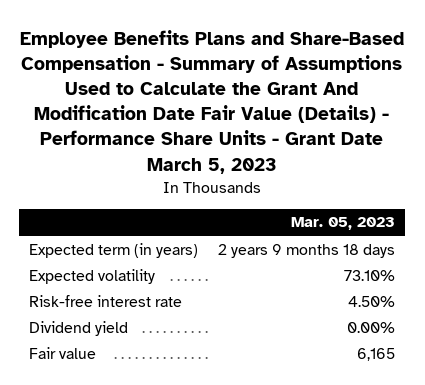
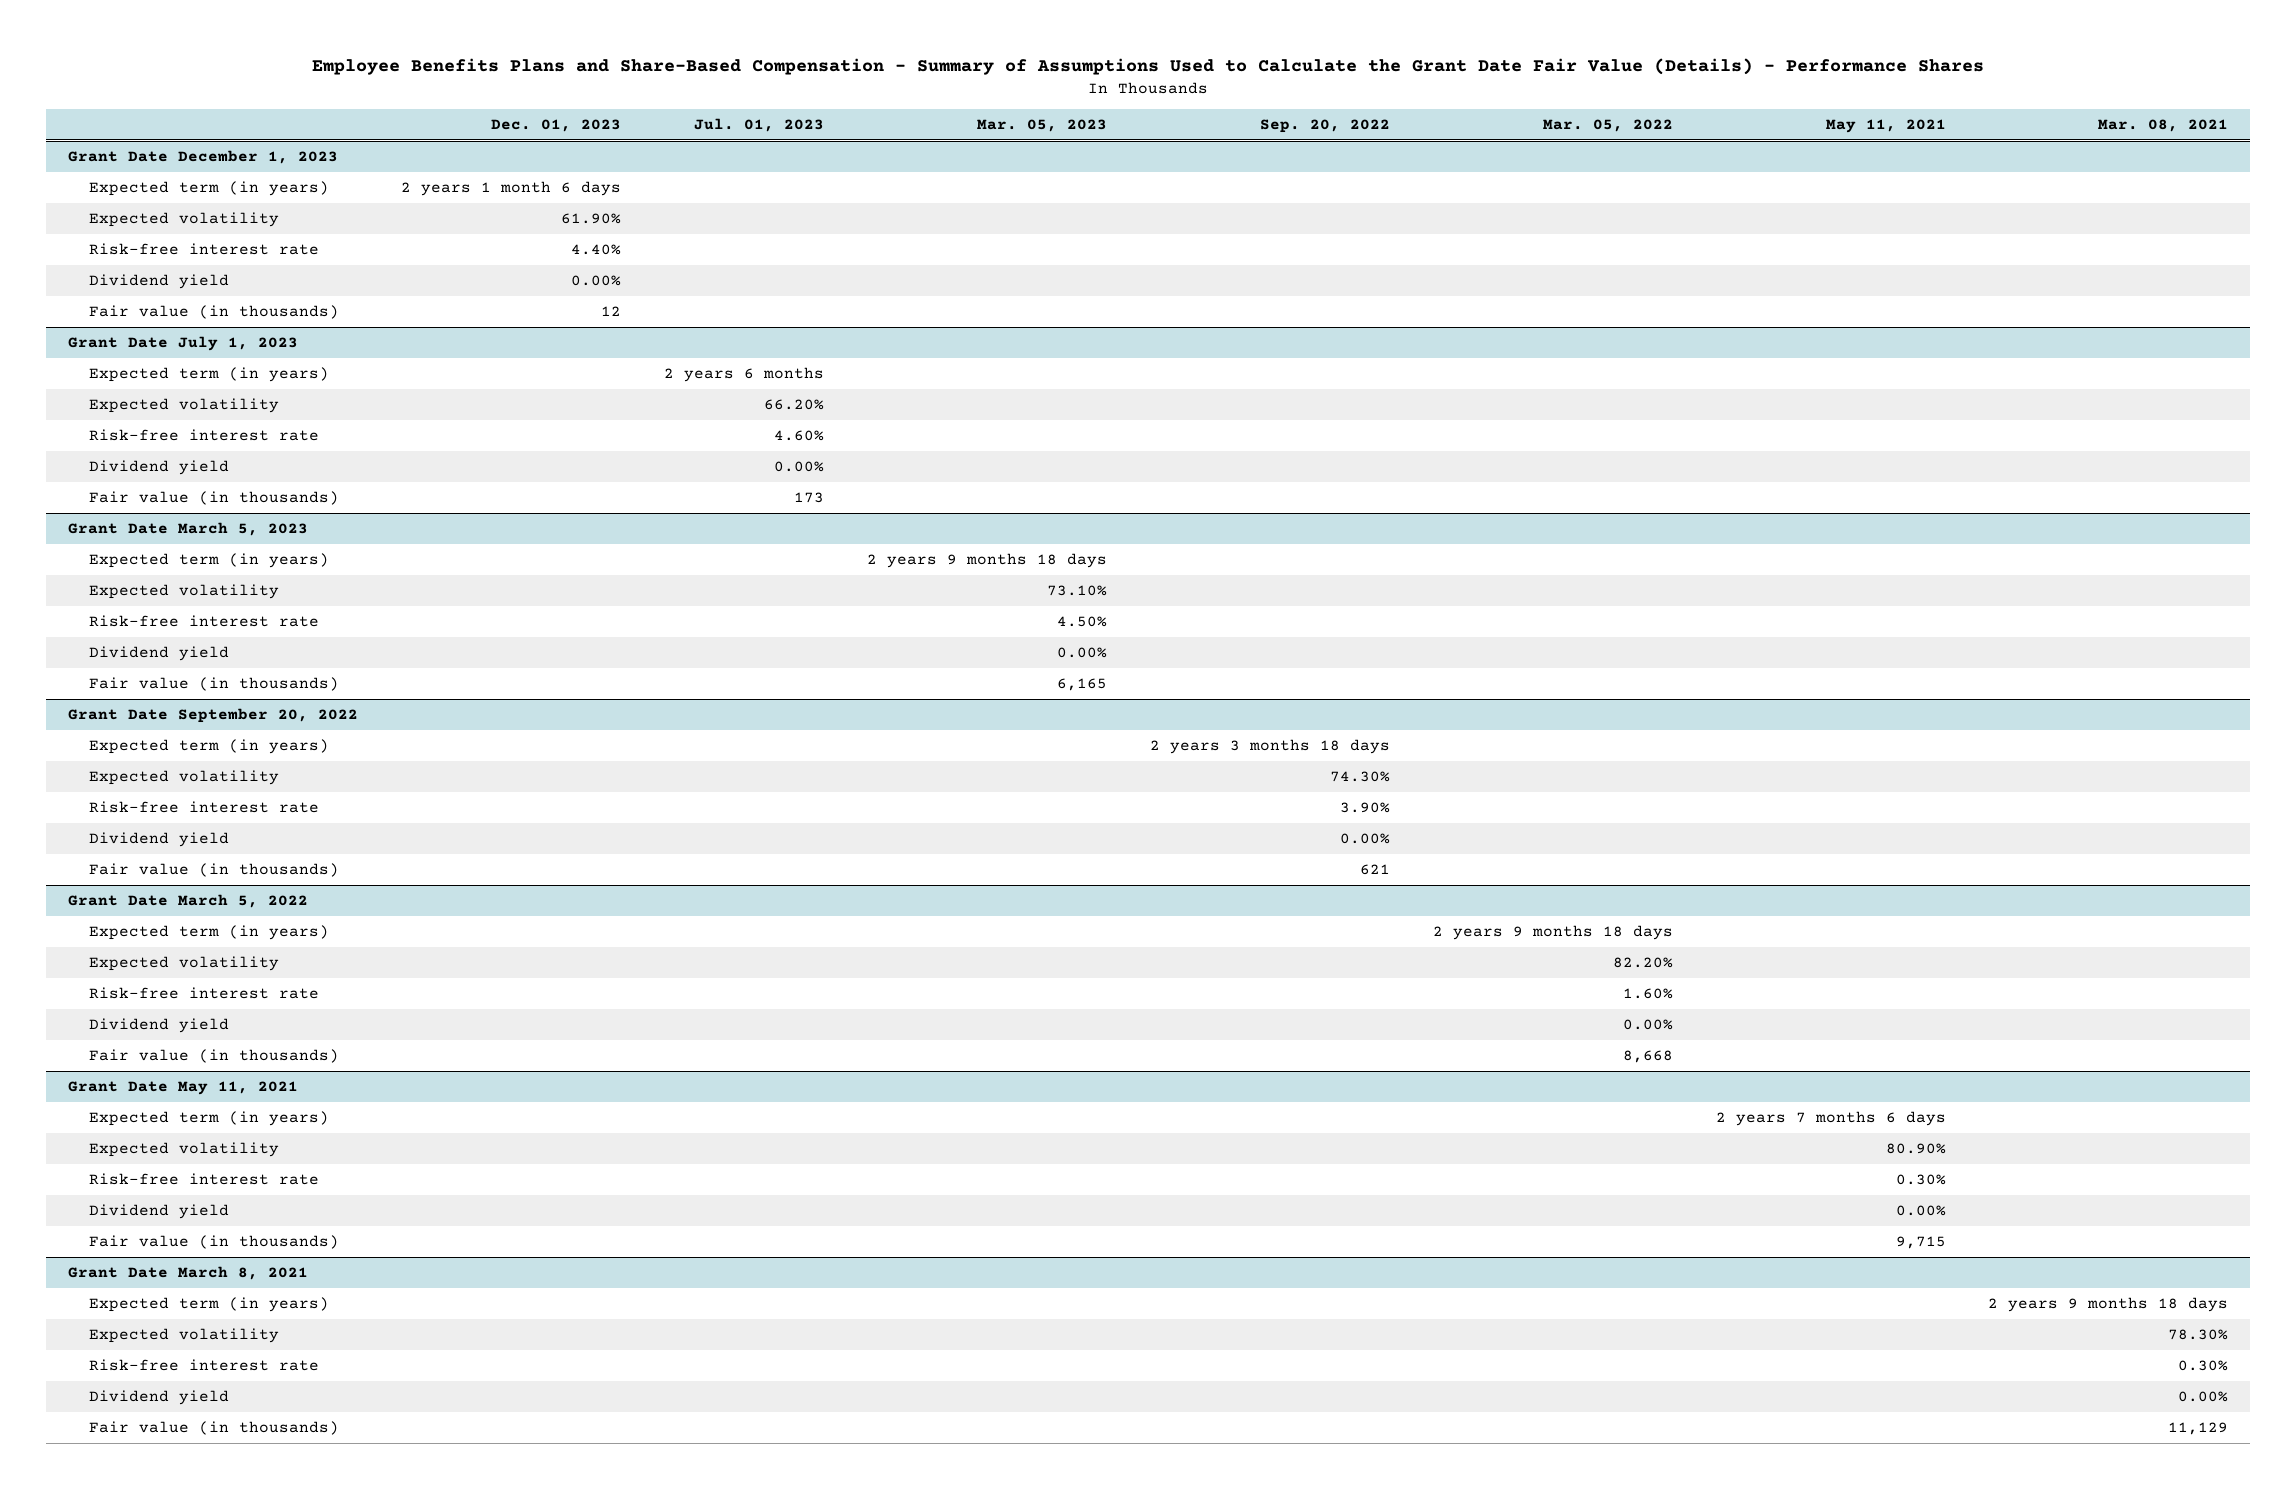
- Employee Benefits Plans and Share-Based Compensation - Summary of Assumptions Used to Calculate the Grant And Modification Date Fair Value (Details) - Performance Share Units - Grant Date March 5, 2023
+ Employee Benefits Plans and Share-Based Compensation - Summary of Assumptions Used to Calculate the Grant Date Fair Value (Details) - Performance Shares
- | Mar. 05, 2023
+ | Dec. 01, 2023 | Jul. 01, 2023 | Mar. 05, 2023 | Sep. 20, 2022 | Mar. 05, 2022 | May 11, 2021 | Mar. 08, 2021
+ Grant Date December 1, 2023
+ Expected term (in years) | 2 years 1 month 6 days | | | | | |
+ Expected volatility | 61.90% | | | | | |
+ Risk-free interest rate | 4.40% | | | | | |
+ Dividend yield | 0.00% | | | | | |
+ Fair value (in thousands) | 12 | | | | | |
+ Grant Date July 1, 2023
+ Expected term (in years) | | 2 years 6 months | | | | |
+ Expected volatility | | 66.20% | | | | |
+ Risk-free interest rate | | 4.60% | | | | |
+ Dividend yield | | 0.00% | | | | |
+ Fair value (in thousands) | | 173 | | | | |
+ Grant Date March 5, 2023
- Fair value | 6,165
+ Fair value (in thousands) | | | 6,165 | | | |
+ Grant Date September 20, 2022
+ Expected term (in years) | | | | 2 years 3 months 18 days | | |
+ Expected volatility | | | | 74.30% | | |
+ Risk-free interest rate | | | | 3.90% | | |
+ Dividend yield | | | | 0.00% | | |
+ Fair value (in thousands) | | | | 621 | | |
+ Grant Date March 5, 2022
+ Expected term (in years) | | | | | 2 years 9 months 18 days | |
+ Expected volatility | | | | | 82.20% | |
+ Risk-free interest rate | | | | | 1.60% | |
+ Dividend yield | | | | | 0.00% | |
+ Fair value (in thousands) | | | | | 8,668 | |
+ Grant Date May 11, 2021
+ Expected term (in years) | | | | | | 2 years 7 months 6 days |
+ Expected volatility | | | | | | 80.90% |
+ Risk-free interest rate | | | | | | 0.30% |
+ Dividend yield | | | | | | 0.00% |
+ Fair value (in thousands) | | | | | | 9,715 |
+ Grant Date March 8, 2021
+ Expected term (in years) | | | | | | | 2 years 9 months 18 days
+ Expected volatility | | | | | | | 78.30%
+ Risk-free interest rate | | | | | | | 0.30%
+ Dividend yield | | | | | | | 0.00%
+ Fair value (in thousands) | | | | | | | 11,129

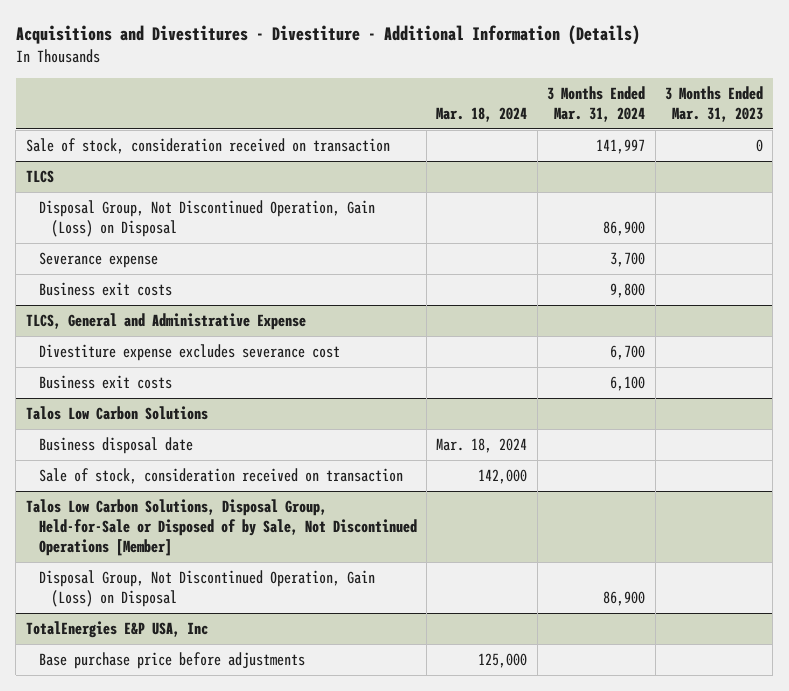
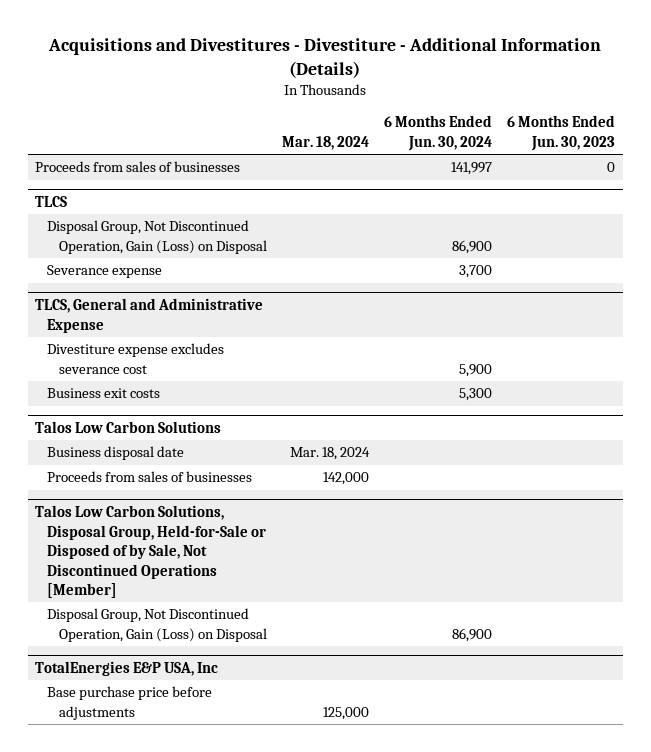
- | Mar. 18, 2024 | 3 Months Ended Mar. 31, 2024 | 3 Months Ended Mar. 31, 2023
+ | Mar. 18, 2024 | 6 Months Ended Jun. 30, 2024 | 6 Months Ended Jun. 30, 2023
- Sale of stock, consideration received on transaction | | 141,997 | 0
+ Proceeds from sales of businesses | | 141,997 | 0
@ TLCS
- Business exit costs | | 9,800 |
@ Talos Low Carbon Solutions
- Sale of stock, consideration received on transaction | 142,000 | |
+ Proceeds from sales of businesses | 142,000 | |

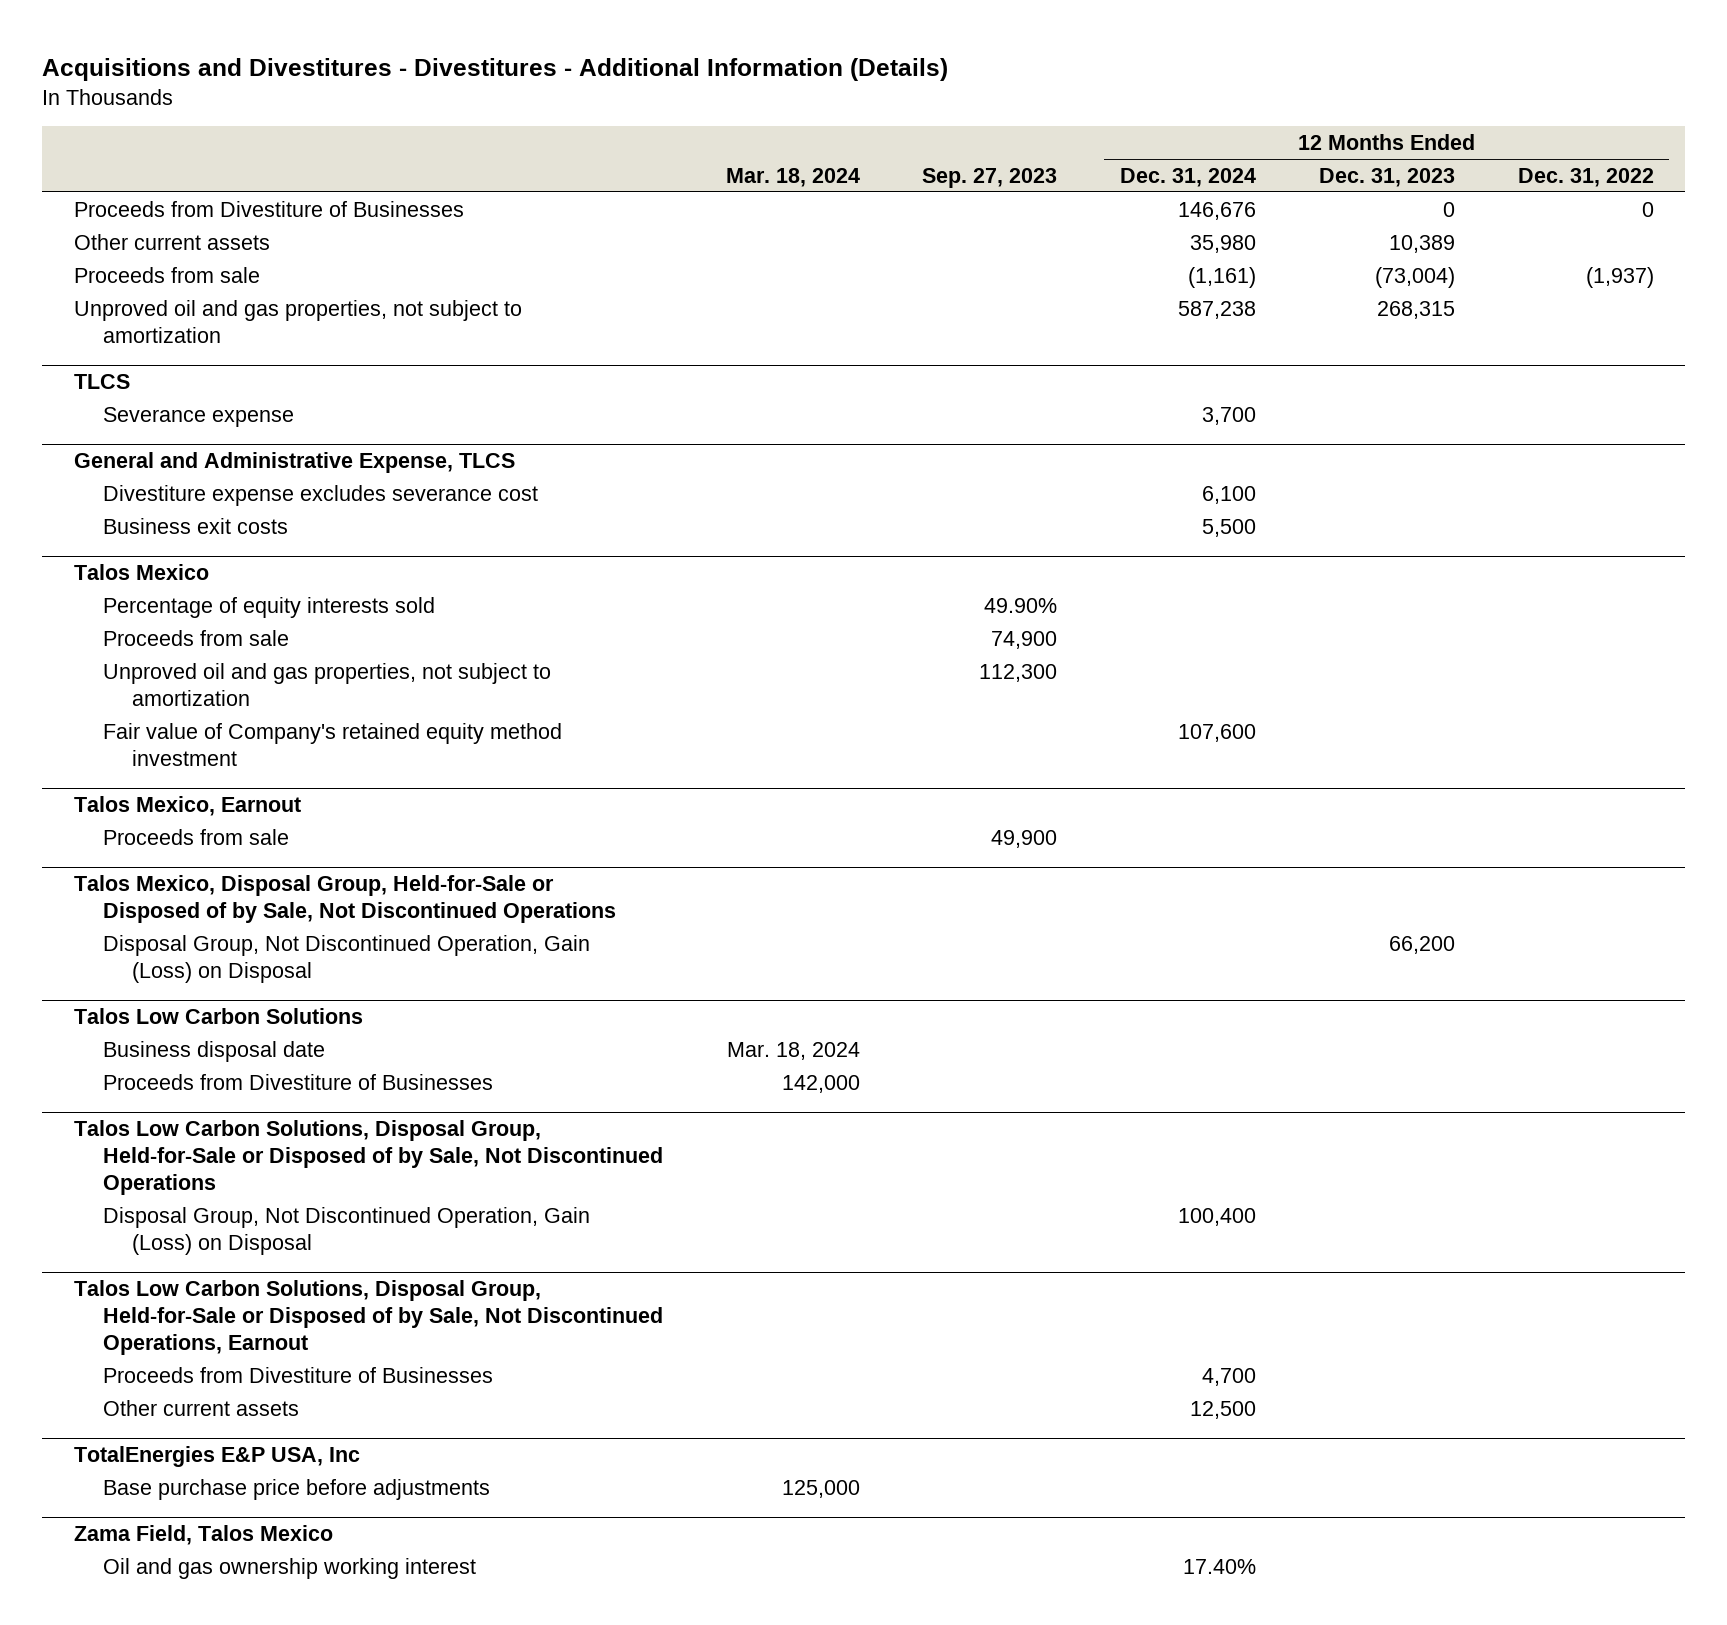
- Acquisitions and Divestitures - Divestiture - Additional Information (Details)
+ Acquisitions and Divestitures - Divestitures - Additional Information (Details)
- | Mar. 18, 2024 | 6 Months Ended Jun. 30, 2024 | 6 Months Ended Jun. 30, 2023
+ | Mar. 18, 2024 | Sep. 27, 2023 | 12 Months Ended Dec. 31, 2024 | 12 Months Ended Dec. 31, 2023 | 12 Months Ended Dec. 31, 2022
- Proceeds from sales of businesses | | 141,997 | 0
+ Proceeds from Divestiture of Businesses | | | 146,676 | 0 | 0
+ Other current assets | | | 35,980 | 10,389 |
+ Proceeds from sale | | | (1,161) | (73,004) | (1,937)
+ Unproved oil and gas properties, not subject to amortization | | | 587,238 | 268,315 |
@ TLCS
- Disposal Group, Not Discontinued Operation, Gain (Loss) on Disposal | | 86,900 |
- TLCS, General and Administrative Expense
+ General and Administrative Expense, TLCS
+ Talos Mexico
+ Percentage of equity interests sold | | 49.90% | | |
+ Proceeds from sale | | 74,900 | | |
+ Unproved oil and gas properties, not subject to amortization | | 112,300 | | |
+ Fair value of Company's retained equity method investment | | | 107,600 | |
+ Talos Mexico, Earnout
+ Proceeds from sale | | 49,900 | | |
+ Talos Mexico, Disposal Group, Held-for-Sale or Disposed of by Sale, Not Discontinued Operations
+ Disposal Group, Not Discontinued Operation, Gain (Loss) on Disposal | | | | 66,200 |
@ Talos Low Carbon Solutions
- Proceeds from sales of businesses | 142,000 | |
- Talos Low Carbon Solutions, Disposal Group, Held-for-Sale or Disposed of by Sale, Not Discontinued Operations [Member]
@ Talos Low Carbon Solutions
+ Proceeds from Divestiture of Businesses | 142,000 | | | |
+ Talos Low Carbon Solutions, Disposal Group, Held-for-Sale or Disposed of by Sale, Not Discontinued Operations
+ Talos Low Carbon Solutions, Disposal Group, Held-for-Sale or Disposed of by Sale, Not Discontinued Operations, Earnout
+ Proceeds from Divestiture of Businesses | | | 4,700 | |
+ Other current assets | | | 12,500 | |
+ Zama Field, Talos Mexico
+ Oil and gas ownership working interest | | | 17.40% | |

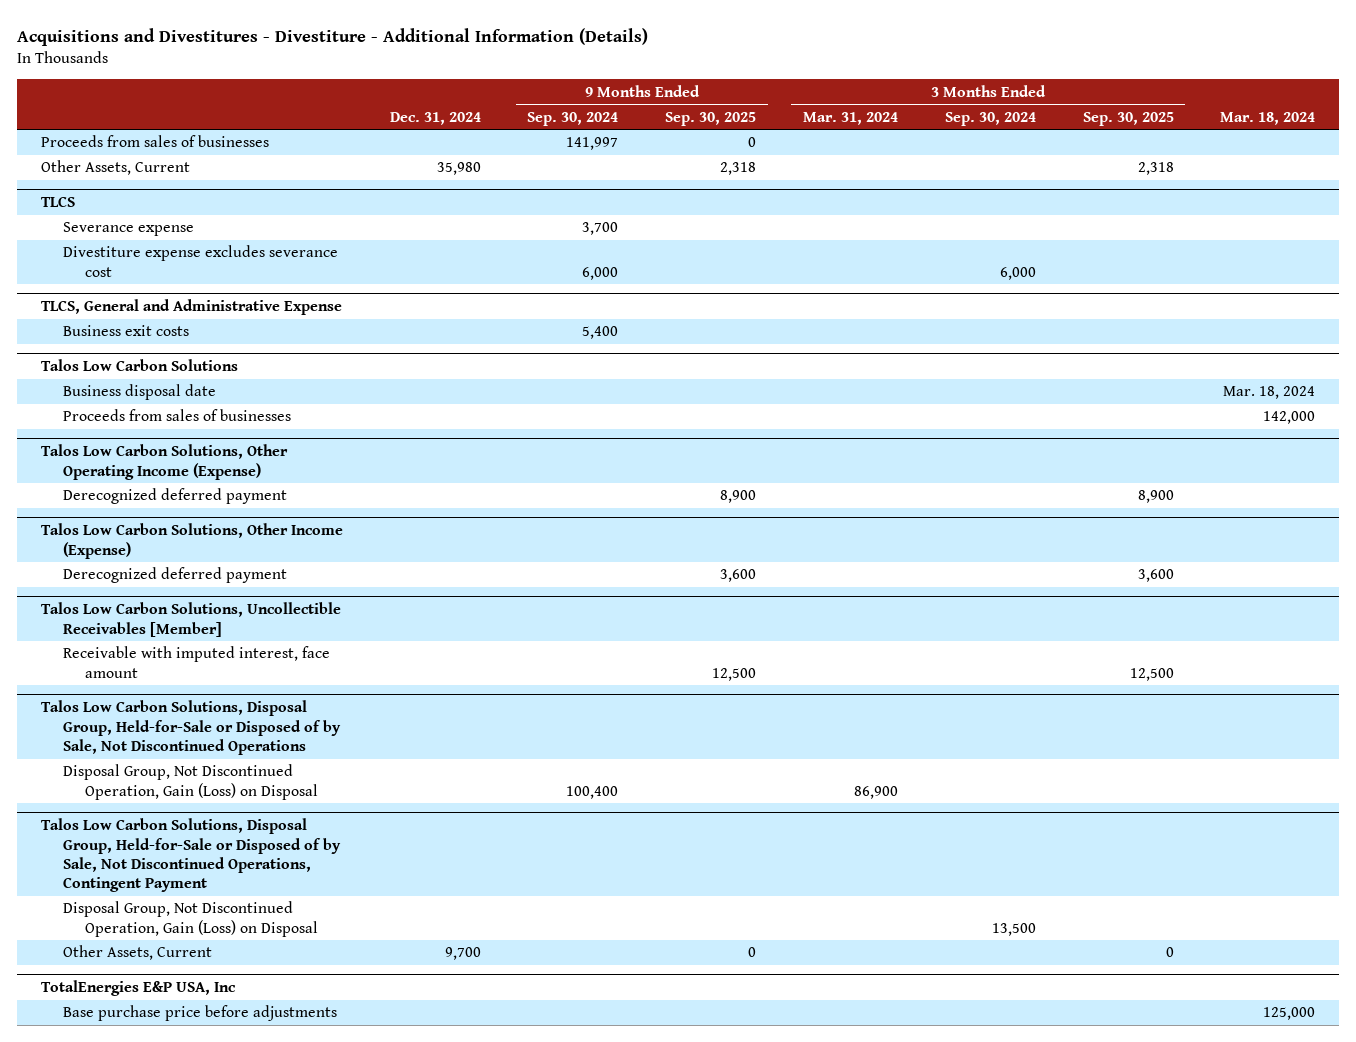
- Acquisitions and Divestitures - Divestitures - Additional Information (Details)
+ Acquisitions and Divestitures - Divestiture - Additional Information (Details)
- | Mar. 18, 2024 | Sep. 27, 2023 | 12 Months Ended Dec. 31, 2024 | 12 Months Ended Dec. 31, 2023 | 12 Months Ended Dec. 31, 2022
+ | Dec. 31, 2024 | 9 Months Ended Sep. 30, 2024 | 9 Months Ended Sep. 30, 2025 | 3 Months Ended Mar. 31, 2024 | 3 Months Ended Sep. 30, 2024 | 3 Months Ended Sep. 30, 2025 | Mar. 18, 2024
- Proceeds from Divestiture of Businesses | | | 146,676 | 0 | 0
- Other current assets | | | 35,980 | 10,389 |
- Proceeds from sale | | | (1,161) | (73,004) | (1,937)
- Unproved oil and gas properties, not subject to amortization | | | 587,238 | 268,315 |
+ Proceeds from sales of businesses | | 141,997 | 0 | | | |
+ Other Assets, Current | 35,980 | | 2,318 | | | 2,318 |
- General and Administrative Expense, TLCS
- Divestiture expense excludes severance cost | | | 6,100 | |
@ TLCS
+ Divestiture expense excludes severance cost | | 6,000 | | | 6,000 | |
+ TLCS, General and Administrative Expense
- Talos Mexico
- Percentage of equity interests sold | | 49.90% | | |
- Proceeds from sale | | 74,900 | | |
- Unproved oil and gas properties, not subject to amortization | | 112,300 | | |
- Fair value of Company's retained equity method investment | | | 107,600 | |
- Talos Mexico, Earnout
- Proceeds from sale | | 49,900 | | |
- Talos Mexico, Disposal Group, Held-for-Sale or Disposed of by Sale, Not Discontinued Operations
- Disposal Group, Not Discontinued Operation, Gain (Loss) on Disposal | | | | 66,200 |
@ Talos Low Carbon Solutions
- Proceeds from Divestiture of Businesses | 142,000 | | | |
+ Proceeds from sales of businesses | | | | | | | 142,000
+ Talos Low Carbon Solutions, Other Operating Income (Expense)
+ Derecognized deferred payment | | | 8,900 | | | 8,900 |
+ Talos Low Carbon Solutions, Other Income (Expense)
+ Derecognized deferred payment | | | 3,600 | | | 3,600 |
+ Talos Low Carbon Solutions, Uncollectible Receivables [Member]
+ Receivable with imputed interest, face amount | | | 12,500 | | | 12,500 |
- Talos Low Carbon Solutions, Disposal Group, Held-for-Sale or Disposed of by Sale, Not Discontinued Operations, Earnout
- Proceeds from Divestiture of Businesses | | | 4,700 | |
- Other current assets | | | 12,500 | |
+ Talos Low Carbon Solutions, Disposal Group, Held-for-Sale or Disposed of by Sale, Not Discontinued Operations, Contingent Payment
+ Disposal Group, Not Discontinued Operation, Gain (Loss) on Disposal | | | | | 13,500 | |
+ Other Assets, Current | 9,700 | | 0 | | | 0 |
- Zama Field, Talos Mexico
- Oil and gas ownership working interest | | | 17.40% | |

